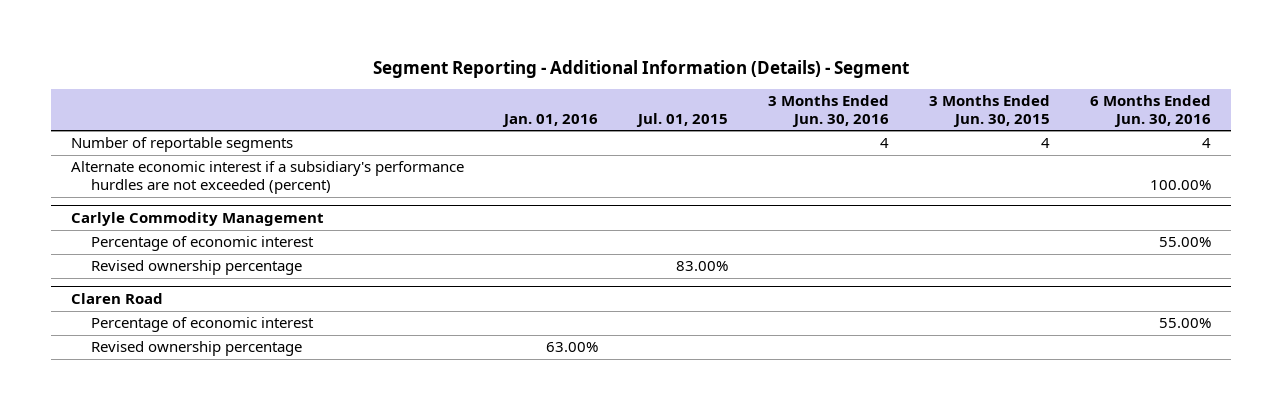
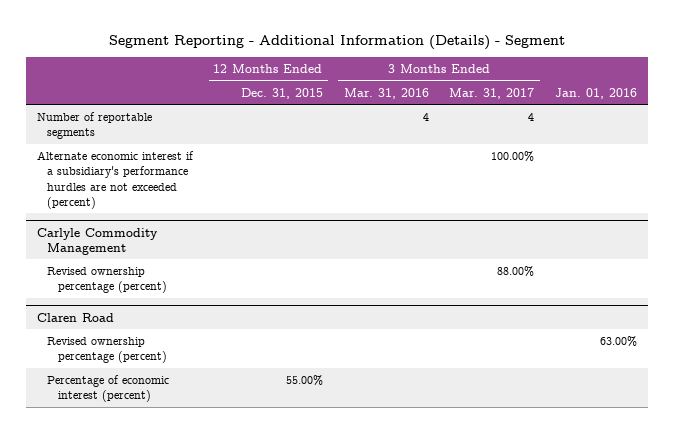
- | Jan. 01, 2016 | Jul. 01, 2015 | 3 Months Ended Jun. 30, 2016 | 3 Months Ended Jun. 30, 2015 | 6 Months Ended Jun. 30, 2016
+ | 12 Months Ended Dec. 31, 2015 | 3 Months Ended Mar. 31, 2016 | 3 Months Ended Mar. 31, 2017 | Jan. 01, 2016
@ Carlyle Commodity Management
- Percentage of economic interest | | | | | 55.00%
- Revised ownership percentage | | 83.00% | | |
+ Revised ownership percentage (percent) | | | 88.00% |
@ Claren Road
- Percentage of economic interest | | | | | 55.00%
- Revised ownership percentage | 63.00% | | | |
+ Revised ownership percentage (percent) | | | | 63.00%
+ Percentage of economic interest (percent) | 55.00% | | |

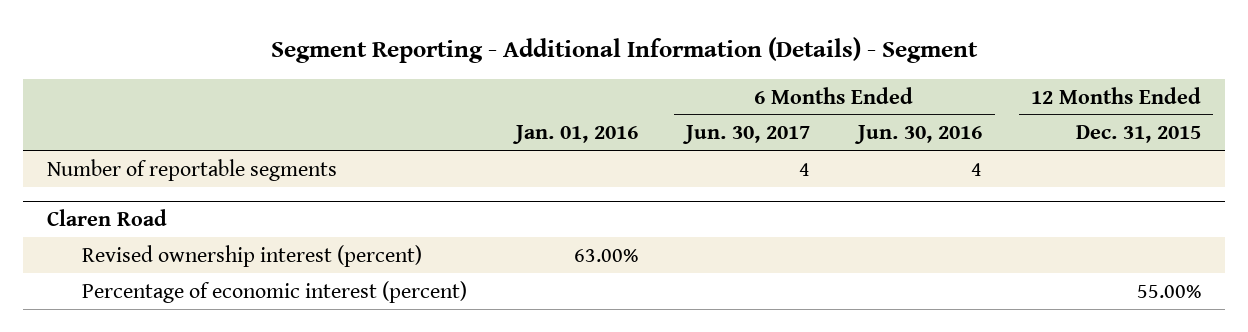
- | 12 Months Ended Dec. 31, 2015 | 3 Months Ended Mar. 31, 2016 | 3 Months Ended Mar. 31, 2017 | Jan. 01, 2016
+ | Jan. 01, 2016 | 6 Months Ended Jun. 30, 2017 | 6 Months Ended Jun. 30, 2016 | 12 Months Ended Dec. 31, 2015
- Alternate economic interest if a subsidiary's performance hurdles are not exceeded (percent) | | | 100.00% |
- Carlyle Commodity Management
- Revised ownership percentage (percent) | | | 88.00% |
@ Claren Road
- Revised ownership percentage (percent) | | | | 63.00%
+ Revised ownership interest (percent) | 63.00% | | |

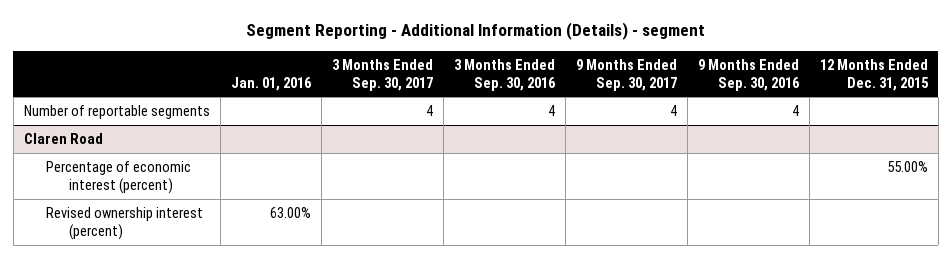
- Segment Reporting - Additional Information (Details) - Segment
+ Segment Reporting - Additional Information (Details) - segment
- | Jan. 01, 2016 | 6 Months Ended Jun. 30, 2017 | 6 Months Ended Jun. 30, 2016 | 12 Months Ended Dec. 31, 2015
+ | Jan. 01, 2016 | 3 Months Ended Sep. 30, 2017 | 3 Months Ended Sep. 30, 2016 | 9 Months Ended Sep. 30, 2017 | 9 Months Ended Sep. 30, 2016 | 12 Months Ended Dec. 31, 2015
@ Claren Road
moved down: Revised ownership interest (percent) | 63.00% | | | | |

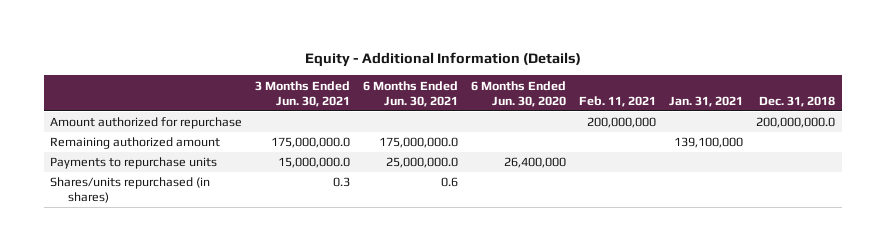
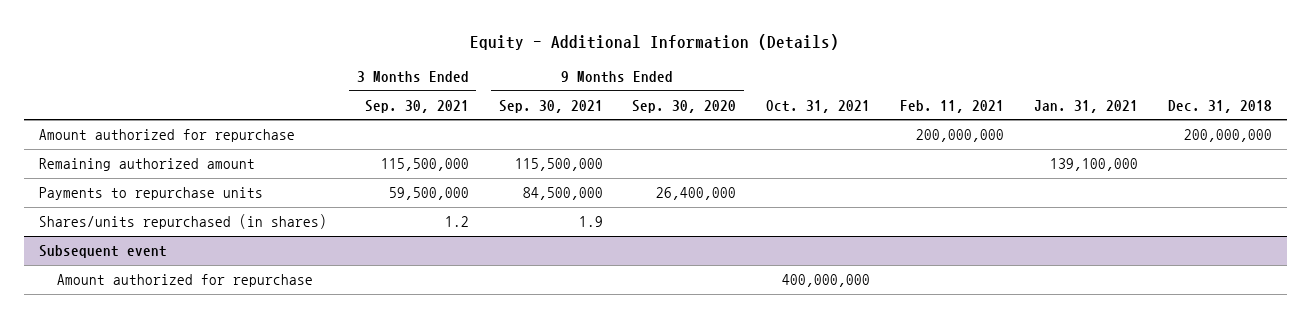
- | 3 Months Ended Jun. 30, 2021 | 6 Months Ended Jun. 30, 2021 | 6 Months Ended Jun. 30, 2020 | Feb. 11, 2021 | Jan. 31, 2021 | Dec. 31, 2018
+ | 3 Months Ended Sep. 30, 2021 | 9 Months Ended Sep. 30, 2021 | 9 Months Ended Sep. 30, 2020 | Oct. 31, 2021 | Feb. 11, 2021 | Jan. 31, 2021 | Dec. 31, 2018
- Amount authorized for repurchase | | | | 200,000,000 | | 200,000,000.0
+ Amount authorized for repurchase | | | | | 200,000,000 | | 200,000,000
+ Subsequent event
+ Amount authorized for repurchase | | | | 400,000,000 | | |

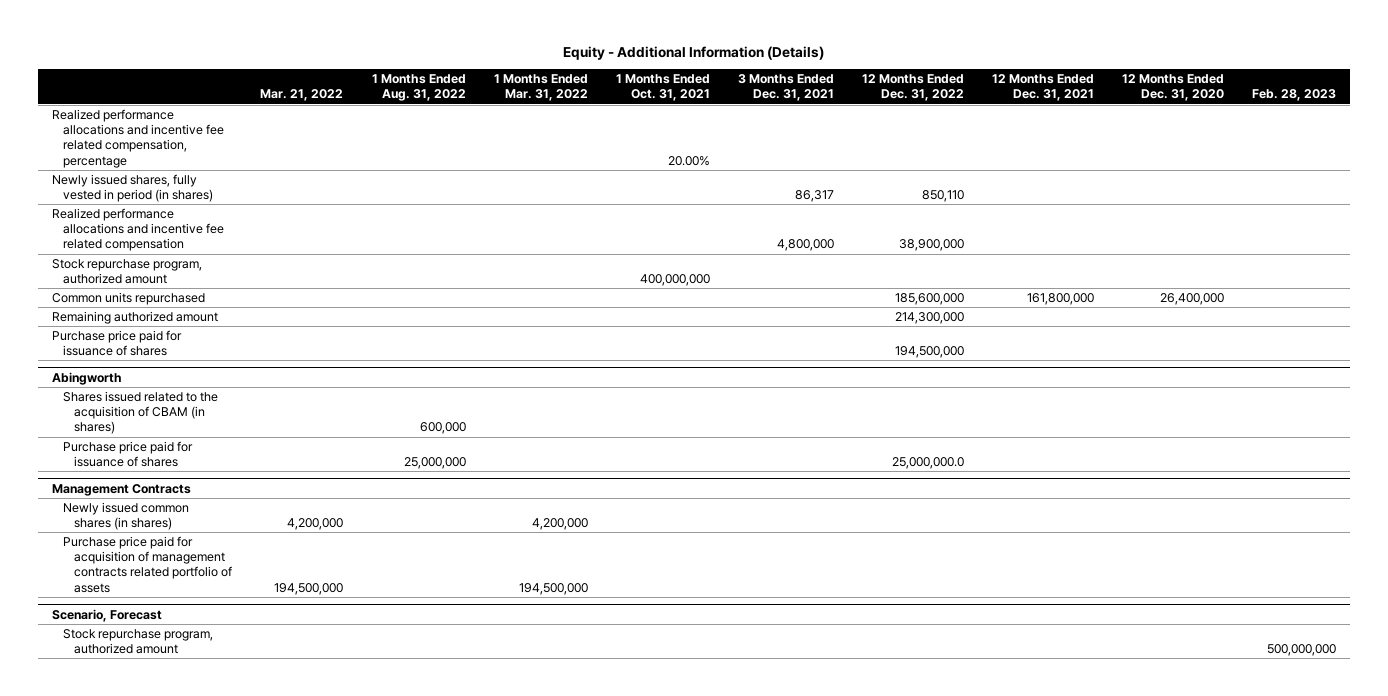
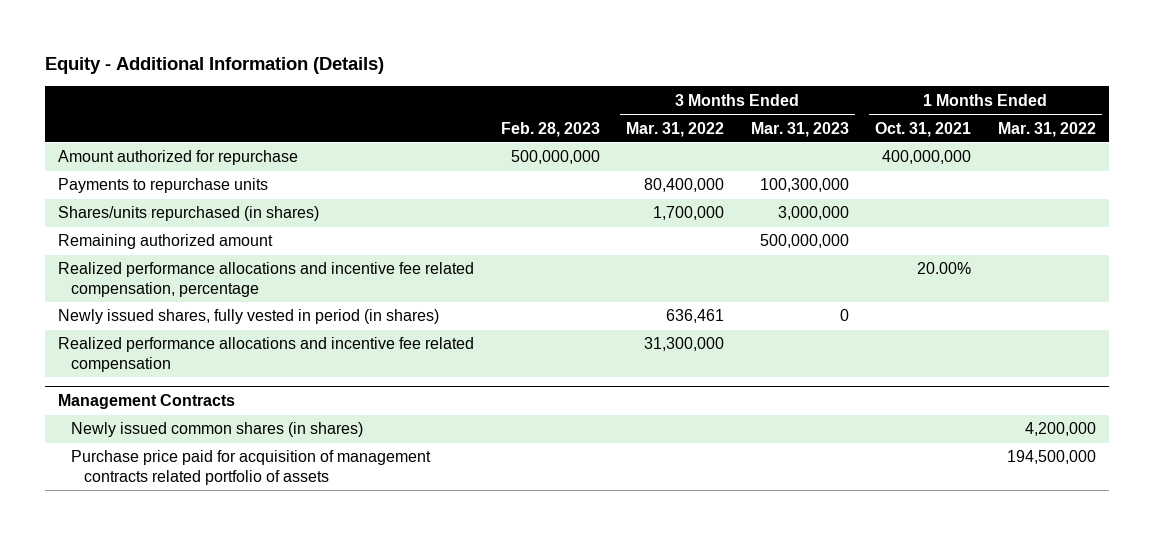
- | Mar. 21, 2022 | 1 Months Ended Aug. 31, 2022 | 1 Months Ended Mar. 31, 2022 | 1 Months Ended Oct. 31, 2021 | 3 Months Ended Dec. 31, 2021 | 12 Months Ended Dec. 31, 2022 | 12 Months Ended Dec. 31, 2021 | 12 Months Ended Dec. 31, 2020 | Feb. 28, 2023
+ | Feb. 28, 2023 | 3 Months Ended Mar. 31, 2022 | 3 Months Ended Mar. 31, 2023 | 1 Months Ended Oct. 31, 2021 | 1 Months Ended Mar. 31, 2022
+ Amount authorized for repurchase | 500,000,000 | | | 400,000,000 |
+ Payments to repurchase units | | 80,400,000 | 100,300,000 | |
+ Shares/units repurchased (in shares) | | 1,700,000 | 3,000,000 | |
moved up: Remaining authorized amount | | | 500,000,000 | |
- Stock repurchase program, authorized amount | | | | 400,000,000 | | | | |
- Common units repurchased | | | | | | 185,600,000 | 161,800,000 | 26,400,000 |
- Purchase price paid for issuance of shares | | | | | | 194,500,000 | | |
- Abingworth
- Shares issued related to the acquisition of CBAM (in shares) | | 600,000 | | | | | | |
- Purchase price paid for issuance of shares | | 25,000,000 | | | | 25,000,000.0 | | |
- Scenario, Forecast
- Stock repurchase program, authorized amount | | | | | | | | | 500,000,000

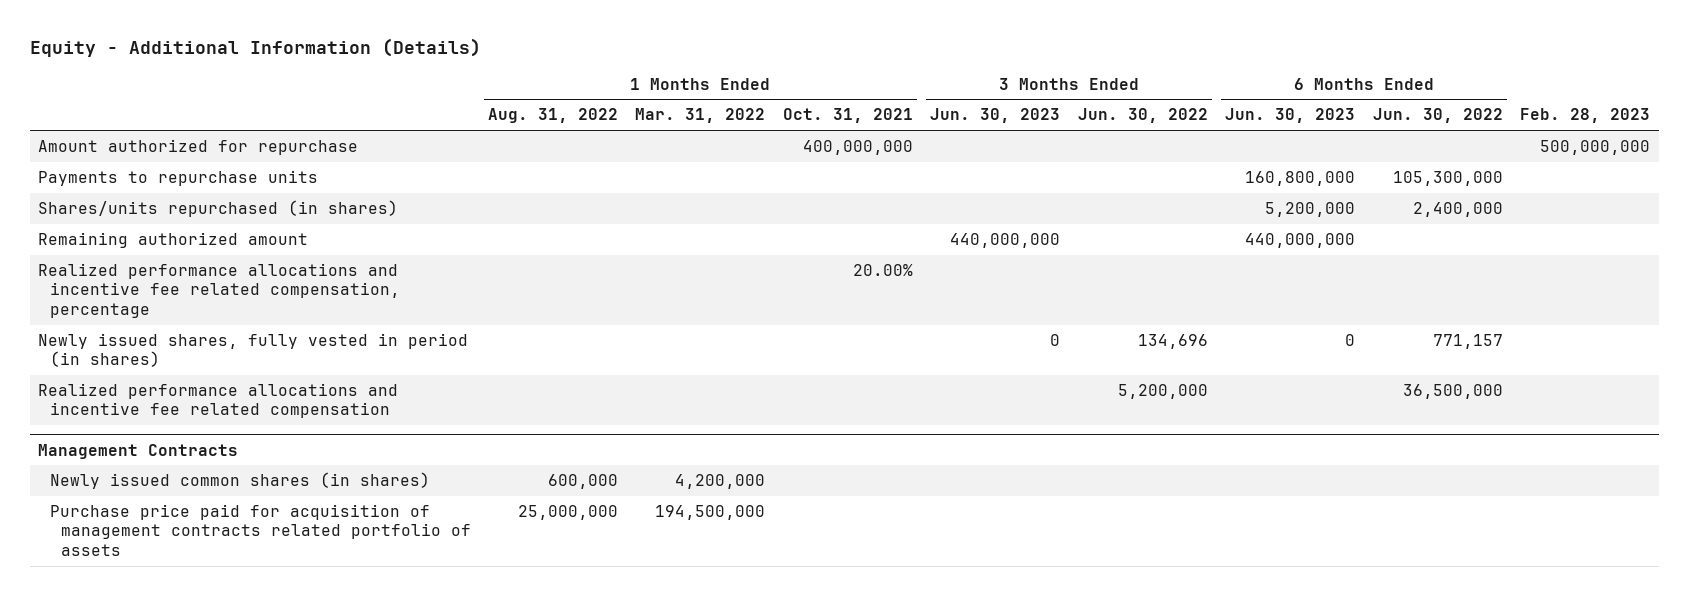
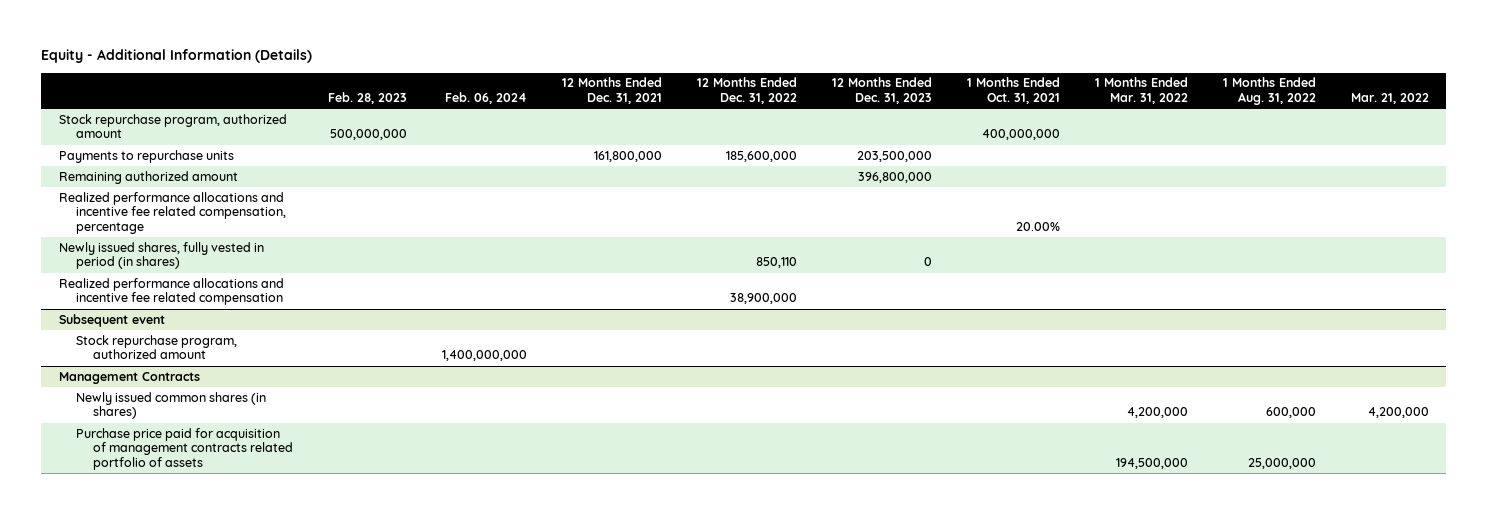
- | 1 Months Ended Aug. 31, 2022 | 1 Months Ended Mar. 31, 2022 | 1 Months Ended Oct. 31, 2021 | 3 Months Ended Jun. 30, 2023 | 3 Months Ended Jun. 30, 2022 | 6 Months Ended Jun. 30, 2023 | 6 Months Ended Jun. 30, 2022 | Feb. 28, 2023
+ | Feb. 28, 2023 | Feb. 06, 2024 | 12 Months Ended Dec. 31, 2021 | 12 Months Ended Dec. 31, 2022 | 12 Months Ended Dec. 31, 2023 | 1 Months Ended Oct. 31, 2021 | 1 Months Ended Mar. 31, 2022 | 1 Months Ended Aug. 31, 2022 | Mar. 21, 2022
- Amount authorized for repurchase | | | 400,000,000 | | | | | 500,000,000
+ Stock repurchase program, authorized amount | 500,000,000 | | | | | 400,000,000 | | |
- Shares/units repurchased (in shares) | | | | | | 5,200,000 | 2,400,000 |
+ Subsequent event
+ Stock repurchase program, authorized amount | | 1,400,000,000 | | | | | | |

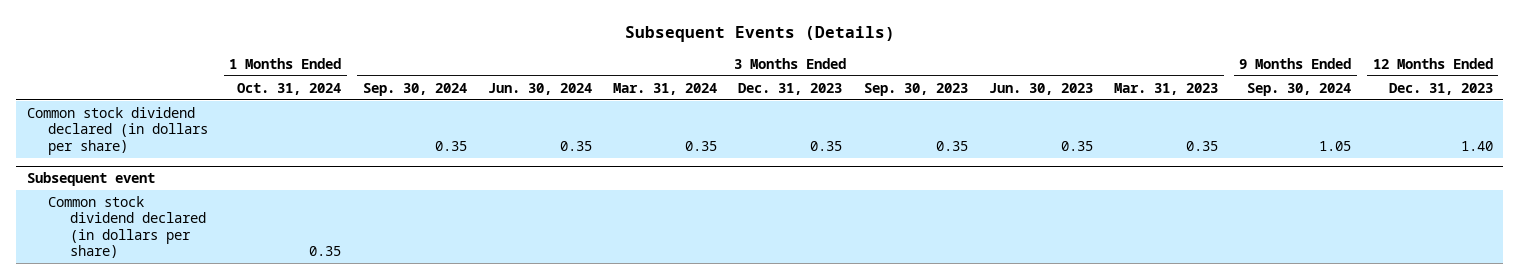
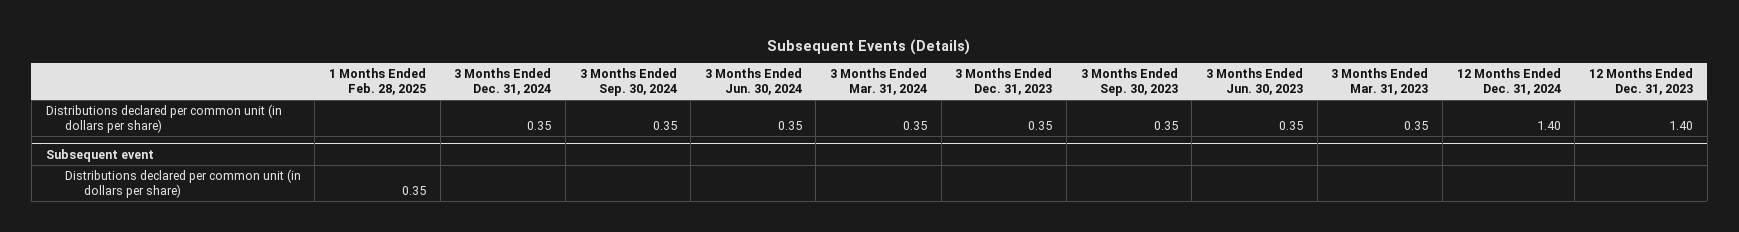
- | 1 Months Ended Oct. 31, 2024 | 3 Months Ended Sep. 30, 2024 | 3 Months Ended Jun. 30, 2024 | 3 Months Ended Mar. 31, 2024 | 3 Months Ended Dec. 31, 2023 | 3 Months Ended Sep. 30, 2023 | 3 Months Ended Jun. 30, 2023 | 3 Months Ended Mar. 31, 2023 | 9 Months Ended Sep. 30, 2024 | 12 Months Ended Dec. 31, 2023
+ | 1 Months Ended Feb. 28, 2025 | 3 Months Ended Dec. 31, 2024 | 3 Months Ended Sep. 30, 2024 | 3 Months Ended Jun. 30, 2024 | 3 Months Ended Mar. 31, 2024 | 3 Months Ended Dec. 31, 2023 | 3 Months Ended Sep. 30, 2023 | 3 Months Ended Jun. 30, 2023 | 3 Months Ended Mar. 31, 2023 | 12 Months Ended Dec. 31, 2024 | 12 Months Ended Dec. 31, 2023
- Common stock dividend declared (in dollars per share) | | 0.35 | 0.35 | 0.35 | 0.35 | 0.35 | 0.35 | 0.35 | 1.05 | 1.40
+ Distributions declared per common unit (in dollars per share) | | 0.35 | 0.35 | 0.35 | 0.35 | 0.35 | 0.35 | 0.35 | 0.35 | 1.40 | 1.40
@ Subsequent event
- Common stock dividend declared (in dollars per share) | 0.35 | | | | | | | | |
+ Distributions declared per common unit (in dollars per share) | 0.35 | | | | | | | | | |

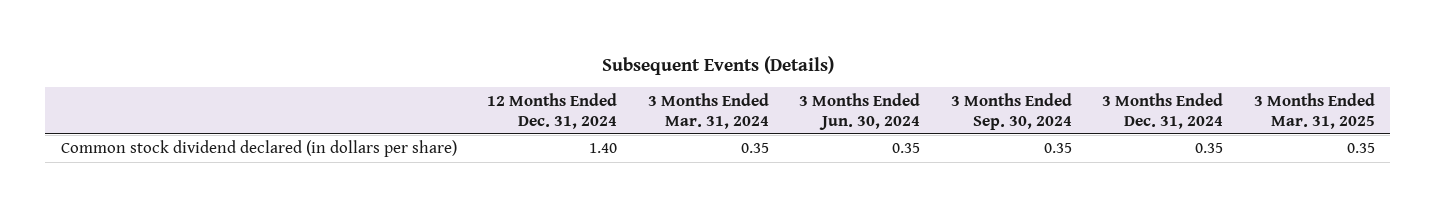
- | 1 Months Ended Feb. 28, 2025 | 3 Months Ended Dec. 31, 2024 | 3 Months Ended Sep. 30, 2024 | 3 Months Ended Jun. 30, 2024 | 3 Months Ended Mar. 31, 2024 | 3 Months Ended Dec. 31, 2023 | 3 Months Ended Sep. 30, 2023 | 3 Months Ended Jun. 30, 2023 | 3 Months Ended Mar. 31, 2023 | 12 Months Ended Dec. 31, 2024 | 12 Months Ended Dec. 31, 2023
+ | 12 Months Ended Dec. 31, 2024 | 3 Months Ended Mar. 31, 2024 | 3 Months Ended Jun. 30, 2024 | 3 Months Ended Sep. 30, 2024 | 3 Months Ended Dec. 31, 2024 | 3 Months Ended Mar. 31, 2025
- Distributions declared per common unit (in dollars per share) | | 0.35 | 0.35 | 0.35 | 0.35 | 0.35 | 0.35 | 0.35 | 0.35 | 1.40 | 1.40
- Subsequent event
- Distributions declared per common unit (in dollars per share) | 0.35 | | | | | | | | | |
+ Common stock dividend declared (in dollars per share) | 1.40 | 0.35 | 0.35 | 0.35 | 0.35 | 0.35

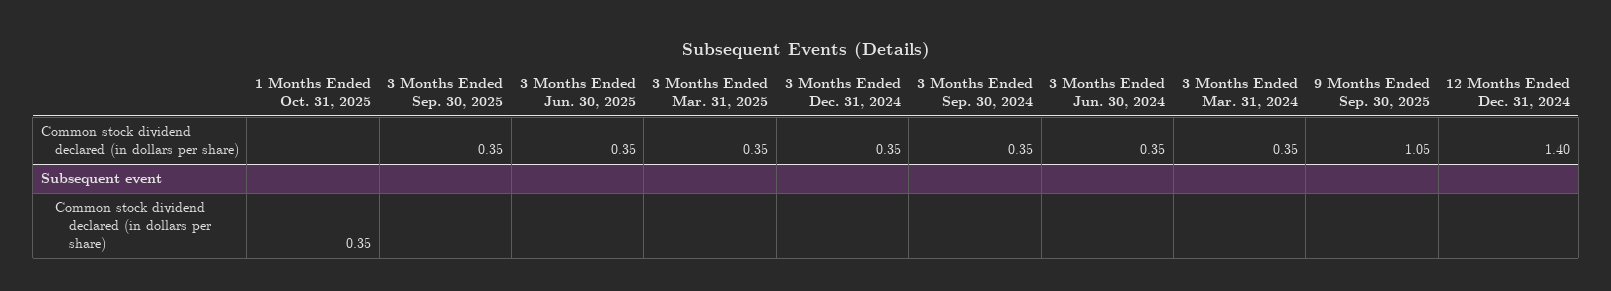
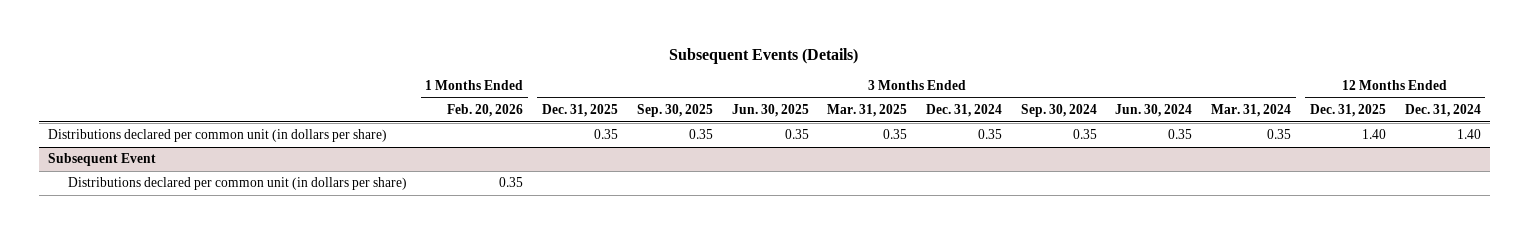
- | 1 Months Ended Oct. 31, 2025 | 3 Months Ended Sep. 30, 2025 | 3 Months Ended Jun. 30, 2025 | 3 Months Ended Mar. 31, 2025 | 3 Months Ended Dec. 31, 2024 | 3 Months Ended Sep. 30, 2024 | 3 Months Ended Jun. 30, 2024 | 3 Months Ended Mar. 31, 2024 | 9 Months Ended Sep. 30, 2025 | 12 Months Ended Dec. 31, 2024
+ | 1 Months Ended Feb. 20, 2026 | 3 Months Ended Dec. 31, 2025 | 3 Months Ended Sep. 30, 2025 | 3 Months Ended Jun. 30, 2025 | 3 Months Ended Mar. 31, 2025 | 3 Months Ended Dec. 31, 2024 | 3 Months Ended Sep. 30, 2024 | 3 Months Ended Jun. 30, 2024 | 3 Months Ended Mar. 31, 2024 | 12 Months Ended Dec. 31, 2025 | 12 Months Ended Dec. 31, 2024
- Common stock dividend declared (in dollars per share) | | 0.35 | 0.35 | 0.35 | 0.35 | 0.35 | 0.35 | 0.35 | 1.05 | 1.40
- Subsequent event
- Common stock dividend declared (in dollars per share) | 0.35 | | | | | | | | |
+ Distributions declared per common unit (in dollars per share) | | 0.35 | 0.35 | 0.35 | 0.35 | 0.35 | 0.35 | 0.35 | 0.35 | 1.40 | 1.40
+ Subsequent Event
+ Distributions declared per common unit (in dollars per share) | 0.35 | | | | | | | | | |

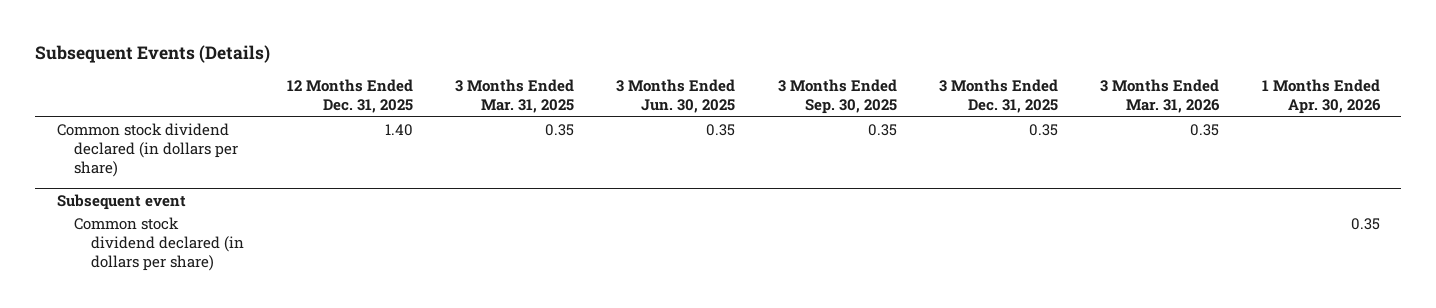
- | 1 Months Ended Feb. 20, 2026 | 3 Months Ended Dec. 31, 2025 | 3 Months Ended Sep. 30, 2025 | 3 Months Ended Jun. 30, 2025 | 3 Months Ended Mar. 31, 2025 | 3 Months Ended Dec. 31, 2024 | 3 Months Ended Sep. 30, 2024 | 3 Months Ended Jun. 30, 2024 | 3 Months Ended Mar. 31, 2024 | 12 Months Ended Dec. 31, 2025 | 12 Months Ended Dec. 31, 2024
+ | 12 Months Ended Dec. 31, 2025 | 3 Months Ended Mar. 31, 2025 | 3 Months Ended Jun. 30, 2025 | 3 Months Ended Sep. 30, 2025 | 3 Months Ended Dec. 31, 2025 | 3 Months Ended Mar. 31, 2026 | 1 Months Ended Apr. 30, 2026
- Distributions declared per common unit (in dollars per share) | | 0.35 | 0.35 | 0.35 | 0.35 | 0.35 | 0.35 | 0.35 | 0.35 | 1.40 | 1.40
- Subsequent Event
- Distributions declared per common unit (in dollars per share) | 0.35 | | | | | | | | | |
+ Common stock dividend declared (in dollars per share) | 1.40 | 0.35 | 0.35 | 0.35 | 0.35 | 0.35 |
+ Subsequent event
+ Common stock dividend declared (in dollars per share) | | | | | | | 0.35

